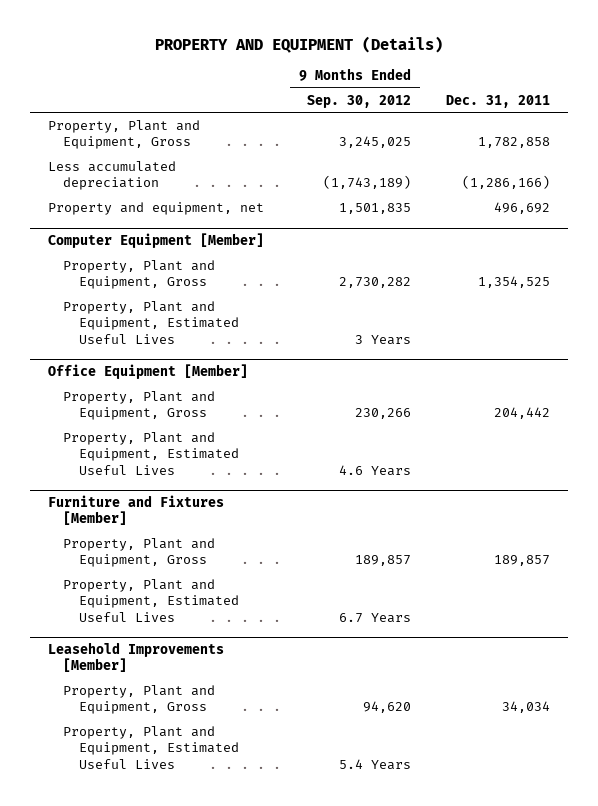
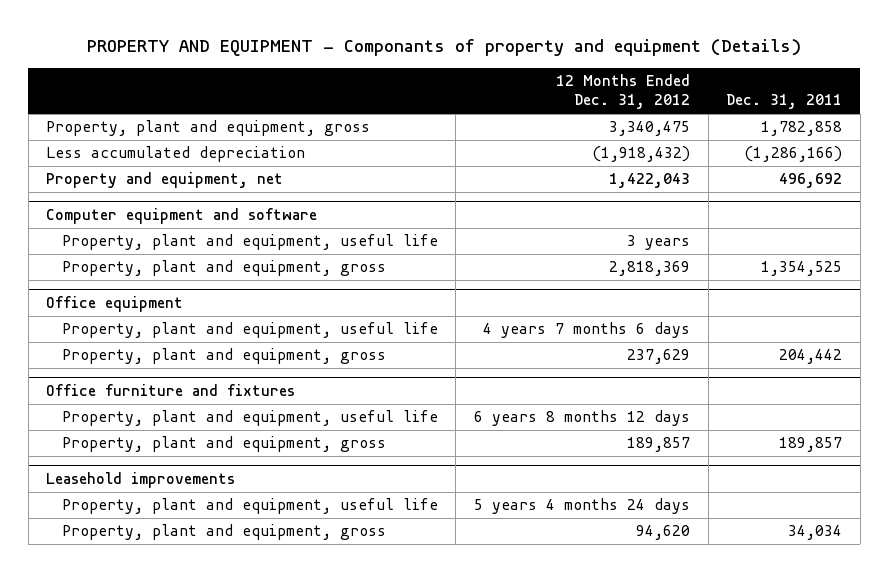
- PROPERTY AND EQUIPMENT (Details)
+ PROPERTY AND EQUIPMENT - Componants of property and equipment (Details)
- | 9 Months Ended Sep. 30, 2012 | Dec. 31, 2011
+ | 12 Months Ended Dec. 31, 2012 | Dec. 31, 2011
- Property, Plant and Equipment, Gross | 3,245,025 | 1,782,858
+ Property, plant and equipment, gross | 3,340,475 | 1,782,858
- Computer Equipment [Member]
- Property, Plant and Equipment, Gross | 2,730,282 | 1,354,525
- Property, Plant and Equipment, Estimated Useful Lives | 3 Years |
- Office Equipment [Member]
- Property, Plant and Equipment, Gross | 230,266 | 204,442
- Property, Plant and Equipment, Estimated Useful Lives | 4.6 Years |
- Furniture and Fixtures [Member]
- Property, Plant and Equipment, Gross | 189,857 | 189,857
- Property, Plant and Equipment, Estimated Useful Lives | 6.7 Years |
- Leasehold Improvements [Member]
- Property, Plant and Equipment, Gross | 94,620 | 34,034
- Property, Plant and Equipment, Estimated Useful Lives | 5.4 Years |
+ Computer equipment and software
+ Property, plant and equipment, useful life | 3 years |
+ Property, plant and equipment, gross | 2,818,369 | 1,354,525
+ Office equipment
+ Property, plant and equipment, useful life | 4 years 7 months 6 days |
+ Property, plant and equipment, gross | 237,629 | 204,442
+ Office furniture and fixtures
+ Property, plant and equipment, useful life | 6 years 8 months 12 days |
+ Property, plant and equipment, gross | 189,857 | 189,857
+ Leasehold improvements
+ Property, plant and equipment, useful life | 5 years 4 months 24 days |
+ Property, plant and equipment, gross | 94,620 | 34,034

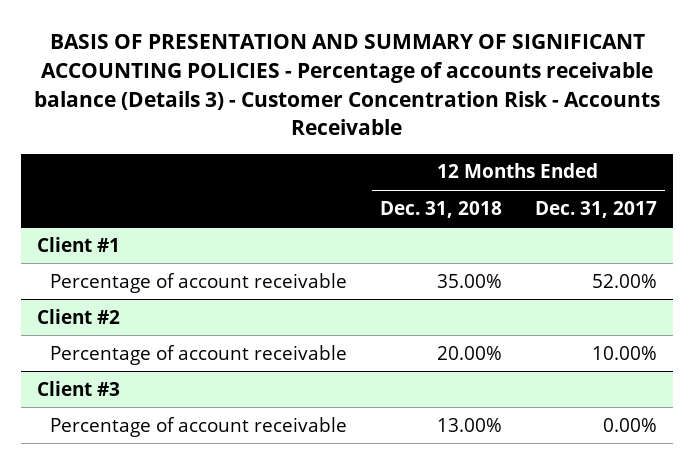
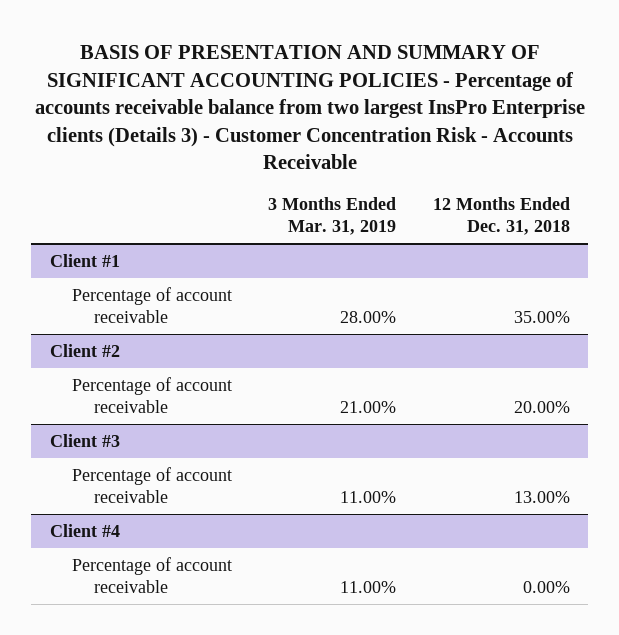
- BASIS OF PRESENTATION AND SUMMARY OF SIGNIFICANT ACCOUNTING POLICIES - Percentage of accounts receivable balance (Details 3) - Customer Concentration Risk - Accounts Receivable
+ BASIS OF PRESENTATION AND SUMMARY OF SIGNIFICANT ACCOUNTING POLICIES - Percentage of accounts receivable balance from two largest InsPro Enterprise clients (Details 3) - Customer Concentration Risk - Accounts Receivable
- | 12 Months Ended Dec. 31, 2018 | 12 Months Ended Dec. 31, 2017
+ | 3 Months Ended Mar. 31, 2019 | 12 Months Ended Dec. 31, 2018
+ Client #4
+ Percentage of account receivable | 11.00% | 0.00%

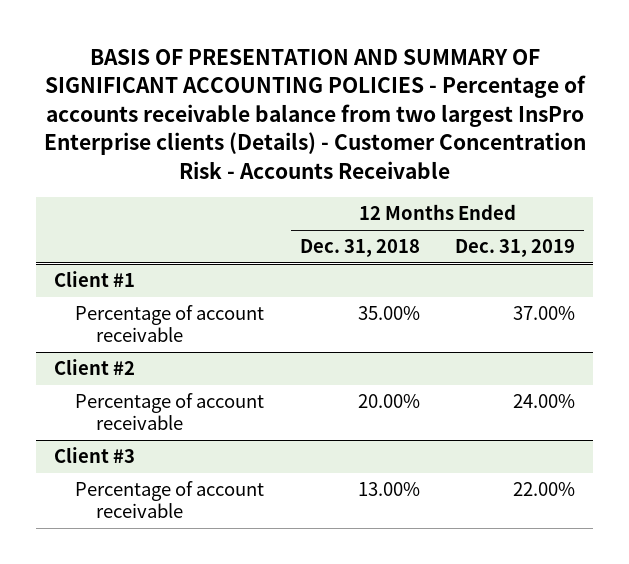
- BASIS OF PRESENTATION AND SUMMARY OF SIGNIFICANT ACCOUNTING POLICIES - Percentage of accounts receivable balance from two largest InsPro Enterprise clients (Details 3) - Customer Concentration Risk - Accounts Receivable
+ BASIS OF PRESENTATION AND SUMMARY OF SIGNIFICANT ACCOUNTING POLICIES - Percentage of accounts receivable balance from two largest InsPro Enterprise clients (Details) - Customer Concentration Risk - Accounts Receivable
- | 3 Months Ended Mar. 31, 2019 | 12 Months Ended Dec. 31, 2018
+ | 12 Months Ended Dec. 31, 2018 | 12 Months Ended Dec. 31, 2019
- Client #4
- Percentage of account receivable | 11.00% | 0.00%

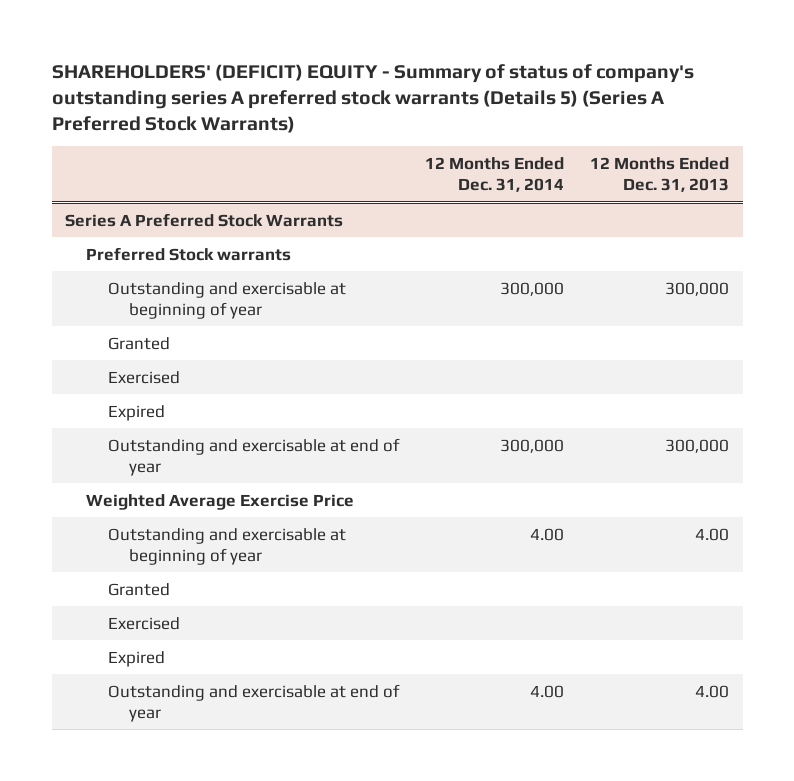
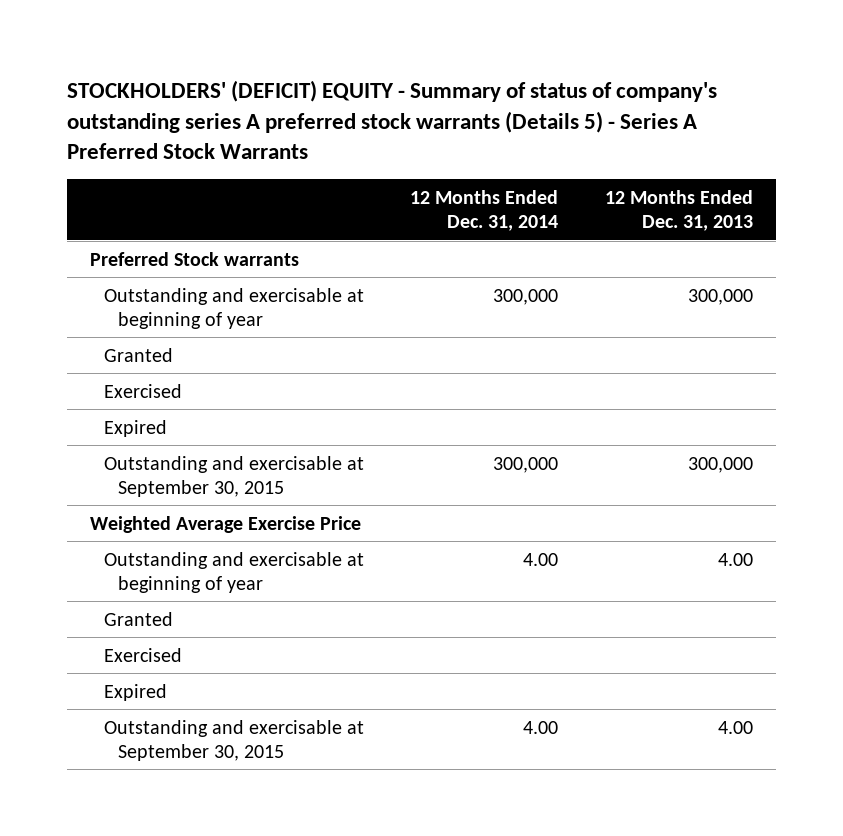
- SHAREHOLDERS' (DEFICIT) EQUITY - Summary of status of company's outstanding series A preferred stock warrants (Details 5) (Series A Preferred Stock Warrants)
+ STOCKHOLDERS' (DEFICIT) EQUITY - Summary of status of company's outstanding series A preferred stock warrants (Details 5) - Series A Preferred Stock Warrants
- Series A Preferred Stock Warrants
- Outstanding and exercisable at end of year | 300,000 | 300,000
+ Outstanding and exercisable at September 30, 2015 | 300,000 | 300,000
- Outstanding and exercisable at end of year | 4.00 | 4.00
+ Outstanding and exercisable at September 30, 2015 | 4.00 | 4.00

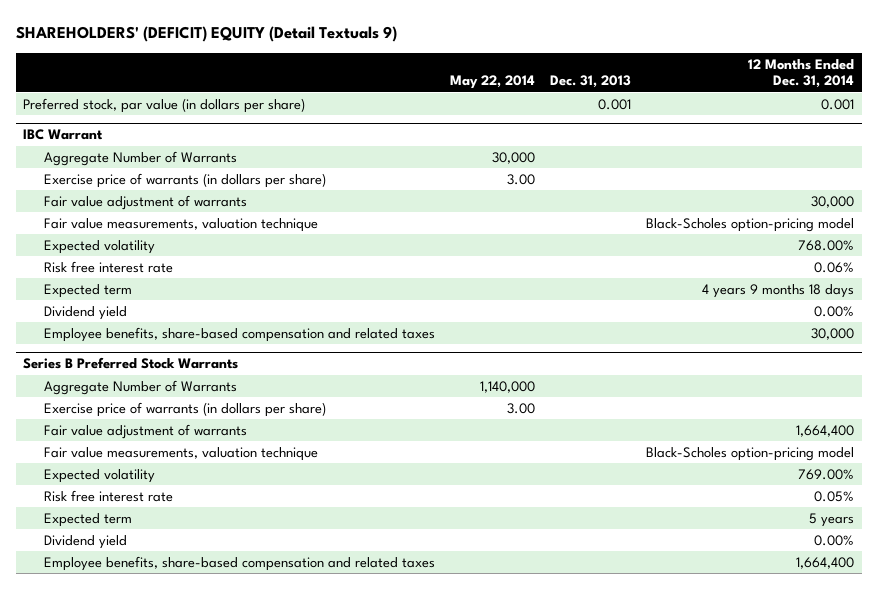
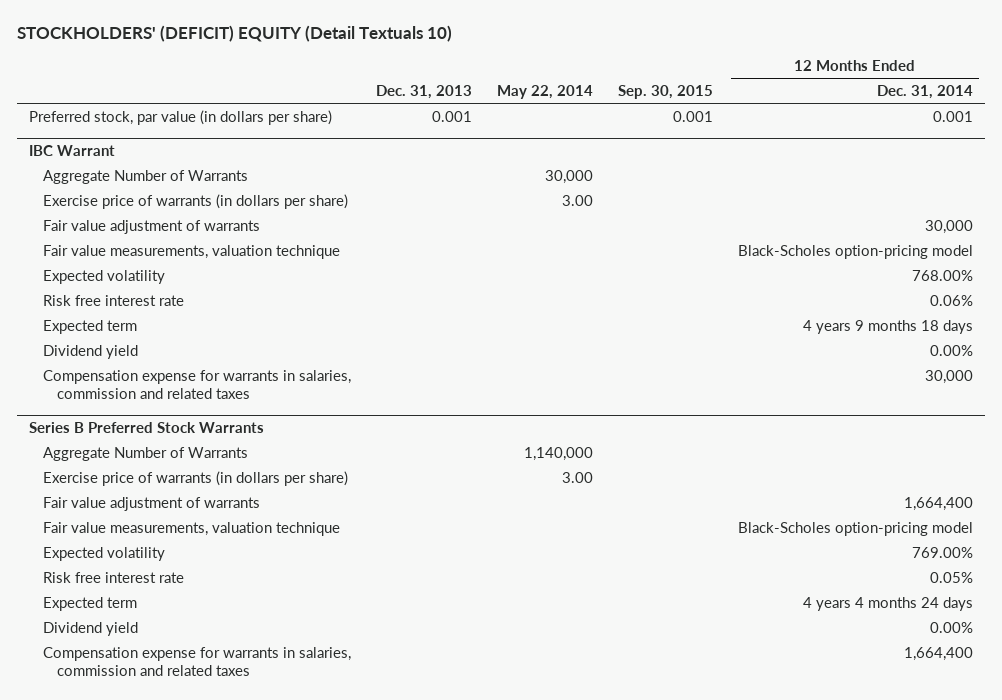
- SHAREHOLDERS' (DEFICIT) EQUITY (Detail Textuals 9)
+ STOCKHOLDERS' (DEFICIT) EQUITY (Detail Textuals 10)
- | May 22, 2014 | Dec. 31, 2013 | 12 Months Ended Dec. 31, 2014
+ | Dec. 31, 2013 | May 22, 2014 | Sep. 30, 2015 | 12 Months Ended Dec. 31, 2014
@ IBC Warrant
- Employee benefits, share-based compensation and related taxes | | | 30,000
+ Compensation expense for warrants in salaries, commission and related taxes | | | | 30,000
@ Series B Preferred Stock Warrants
- Expected term | | | 5 years
+ Expected term | | | | 4 years 4 months 24 days
- Employee benefits, share-based compensation and related taxes | | | 1,664,400
+ Compensation expense for warrants in salaries, commission and related taxes | | | | 1,664,400

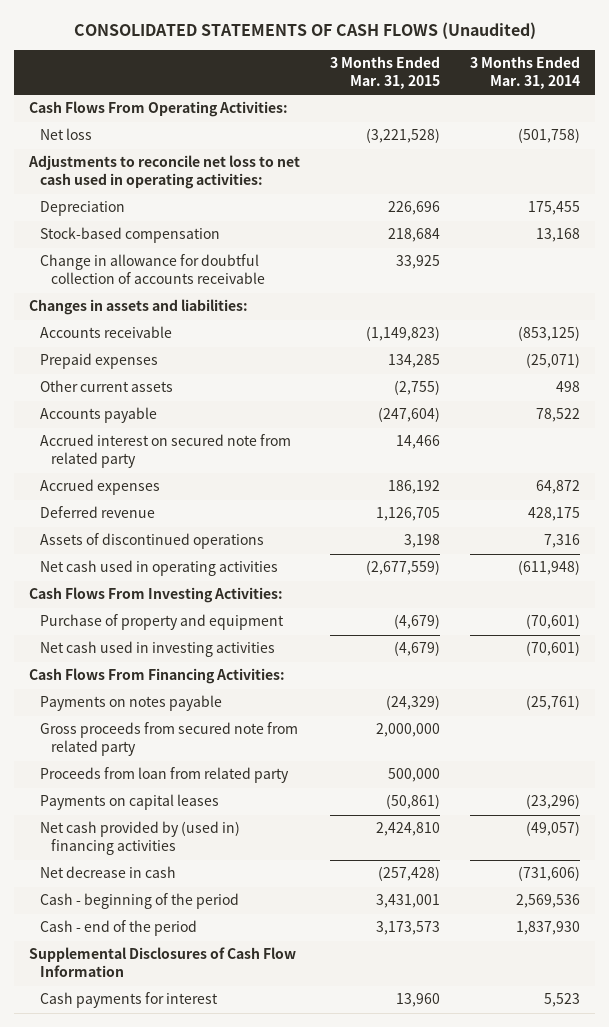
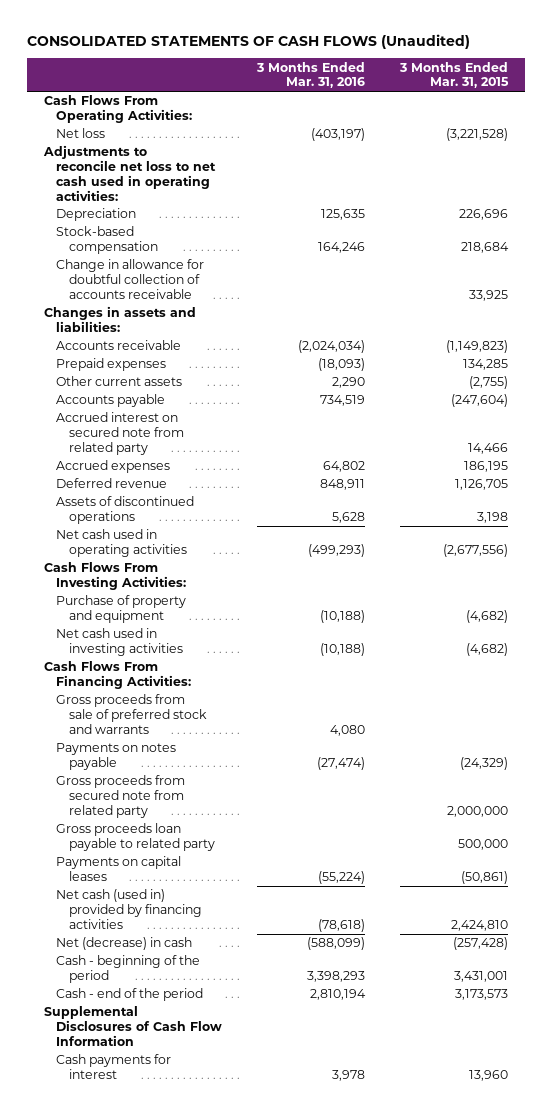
- | 3 Months Ended Mar. 31, 2015 | 3 Months Ended Mar. 31, 2014
+ | 3 Months Ended Mar. 31, 2016 | 3 Months Ended Mar. 31, 2015
- Accrued expenses | 186,192 | 64,872
+ Accrued expenses | 64,802 | 186,195
- Net cash used in operating activities | (2,677,559) | (611,948)
+ Net cash used in operating activities | (499,293) | (2,677,556)
- Purchase of property and equipment | (4,679) | (70,601)
- Net cash used in investing activities | (4,679) | (70,601)
+ Purchase of property and equipment | (10,188) | (4,682)
+ Net cash used in investing activities | (10,188) | (4,682)
+ Gross proceeds from sale of preferred stock and warrants | 4,080 |
- Proceeds from loan from related party | 500,000 |
+ Gross proceeds loan payable to related party | | 500,000
- Net cash provided by (used in) financing activities | 2,424,810 | (49,057)
- Net decrease in cash | (257,428) | (731,606)
+ Net cash (used in) provided by financing activities | (78,618) | 2,424,810
+ Net (decrease) in cash | (588,099) | (257,428)

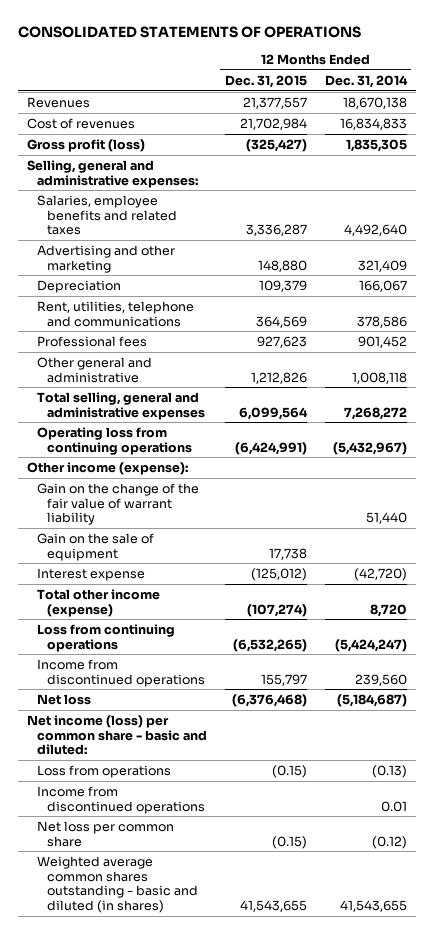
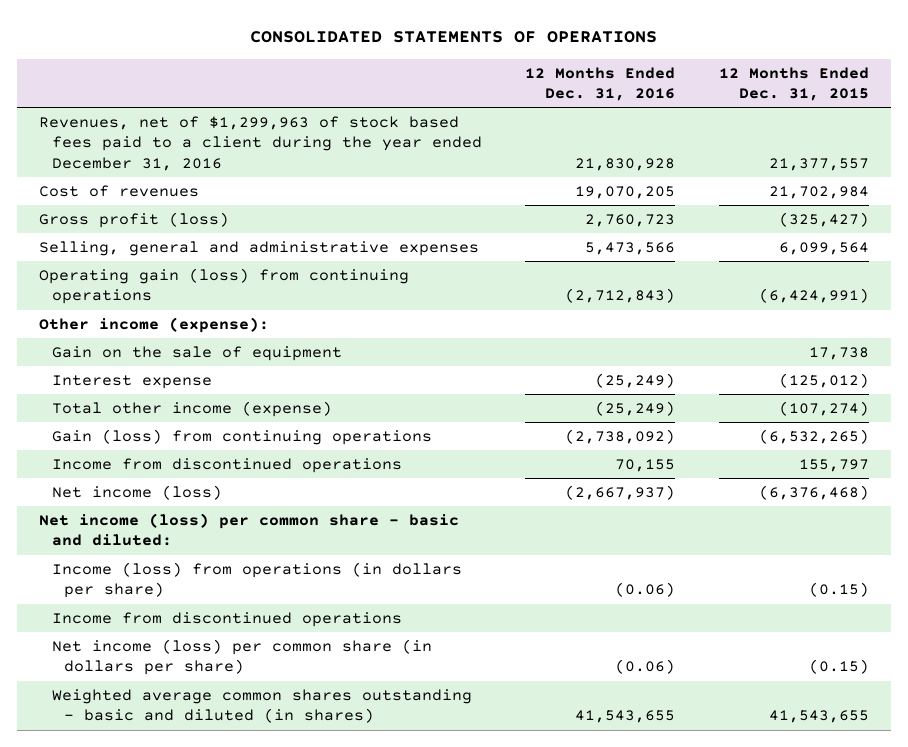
- | 12 Months Ended Dec. 31, 2015 | 12 Months Ended Dec. 31, 2014
+ | 12 Months Ended Dec. 31, 2016 | 12 Months Ended Dec. 31, 2015
- Revenues | 21,377,557 | 18,670,138
+ Revenues, net of $1,299,963 of stock based fees paid to a client during the year ended December 31, 2016 | 21,830,928 | 21,377,557
- Selling, general and administrative expenses:
- Salaries, employee benefits and related taxes | 3,336,287 | 4,492,640
- Advertising and other marketing | 148,880 | 321,409
- Depreciation | 109,379 | 166,067
- Rent, utilities, telephone and communications | 364,569 | 378,586
- Professional fees | 927,623 | 901,452
- Other general and administrative | 1,212,826 | 1,008,118
- Total selling, general and administrative expenses | 6,099,564 | 7,268,272
- Operating loss from continuing operations | (6,424,991) | (5,432,967)
+ Selling, general and administrative expenses | 5,473,566 | 6,099,564
+ Operating gain (loss) from continuing operations | (2,712,843) | (6,424,991)
- Gain on the change of the fair value of warrant liability | | 51,440
- Loss from continuing operations | (6,532,265) | (5,424,247)
+ Gain (loss) from continuing operations | (2,738,092) | (6,532,265)
- Net loss | (6,376,468) | (5,184,687)
+ Net income (loss) | (2,667,937) | (6,376,468)
- Loss from operations | (0.15) | (0.13)
+ Income (loss) from operations (in dollars per share) | (0.06) | (0.15)
- Net loss per common share | (0.15) | (0.12)
+ Net income (loss) per common share (in dollars per share) | (0.06) | (0.15)

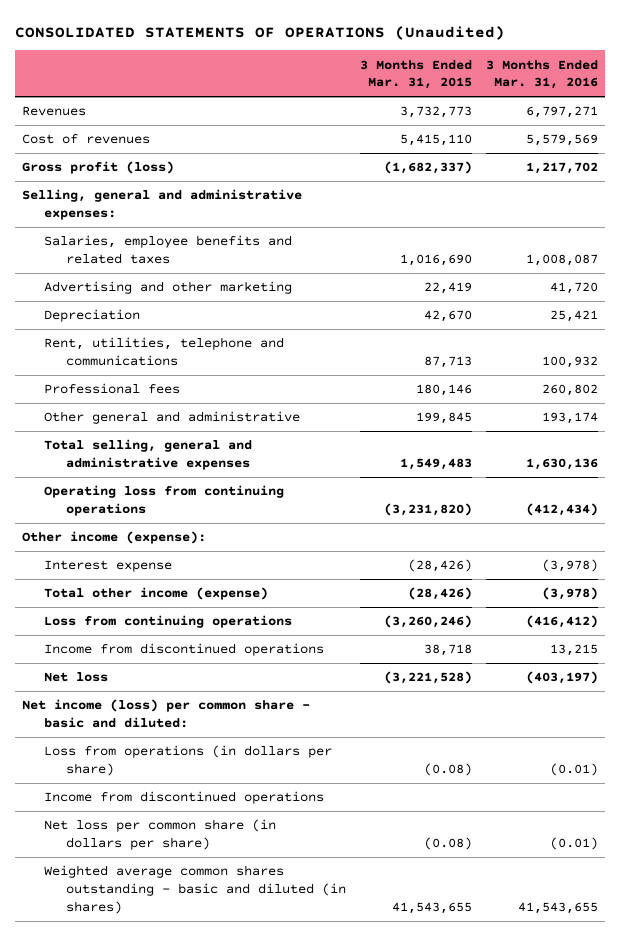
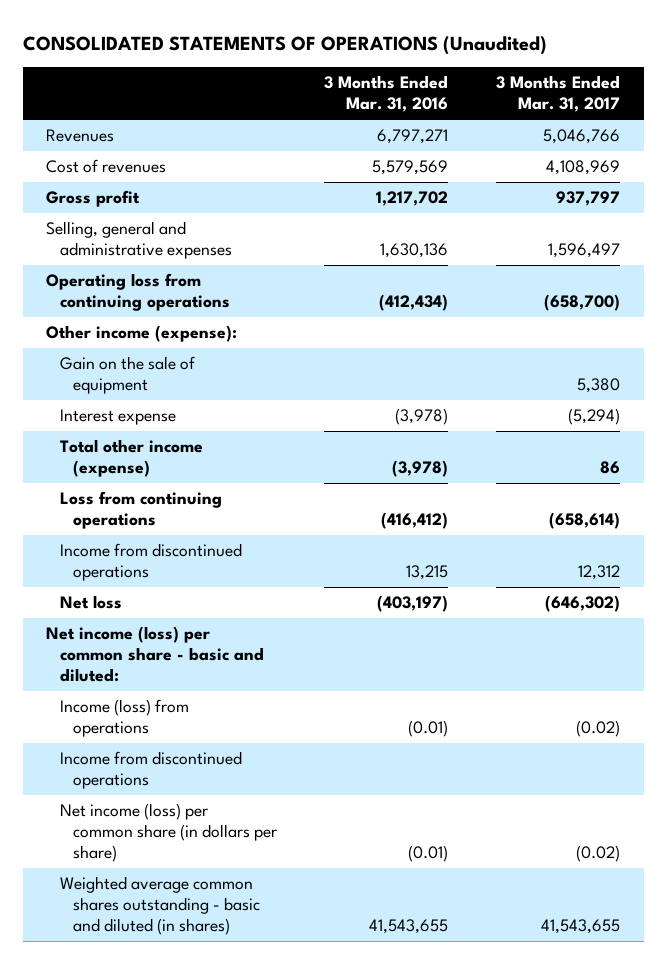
- | 3 Months Ended Mar. 31, 2015 | 3 Months Ended Mar. 31, 2016
+ | 3 Months Ended Mar. 31, 2016 | 3 Months Ended Mar. 31, 2017
- Gross profit (loss) | (1,682,337) | 1,217,702
- Selling, general and administrative expenses:
- Salaries, employee benefits and related taxes | 1,016,690 | 1,008,087
- Advertising and other marketing | 22,419 | 41,720
- Depreciation | 42,670 | 25,421
- Rent, utilities, telephone and communications | 87,713 | 100,932
- Professional fees | 180,146 | 260,802
- Other general and administrative | 199,845 | 193,174
- Total selling, general and administrative expenses | 1,549,483 | 1,630,136
+ Gross profit | 1,217,702 | 937,797
+ Selling, general and administrative expenses | 1,630,136 | 1,596,497
+ Gain on the sale of equipment | | 5,380
- Loss from operations (in dollars per share) | (0.08) | (0.01)
+ Income (loss) from operations | (0.01) | (0.02)
- Net loss per common share (in dollars per share) | (0.08) | (0.01)
+ Net income (loss) per common share (in dollars per share) | (0.01) | (0.02)

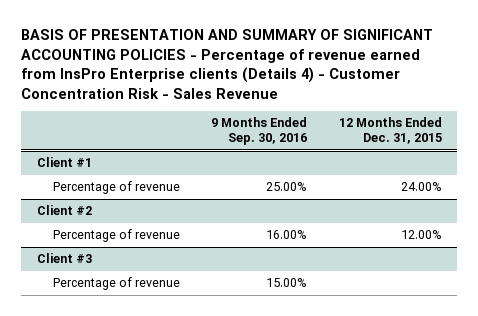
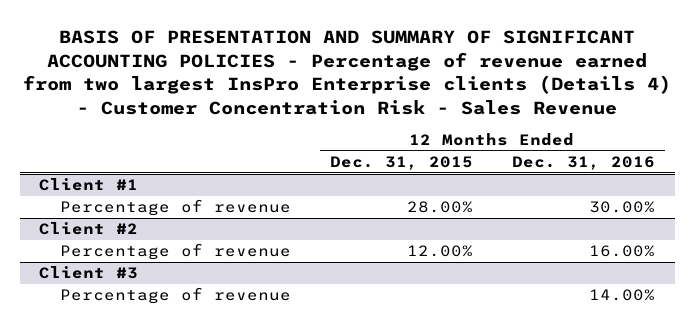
- BASIS OF PRESENTATION AND SUMMARY OF SIGNIFICANT ACCOUNTING POLICIES - Percentage of revenue earned from InsPro Enterprise clients (Details 4) - Customer Concentration Risk - Sales Revenue
+ BASIS OF PRESENTATION AND SUMMARY OF SIGNIFICANT ACCOUNTING POLICIES - Percentage of revenue earned from two largest InsPro Enterprise clients (Details 4) - Customer Concentration Risk - Sales Revenue
- | 9 Months Ended Sep. 30, 2016 | 12 Months Ended Dec. 31, 2015
+ | 12 Months Ended Dec. 31, 2015 | 12 Months Ended Dec. 31, 2016
@ Client #1
- Percentage of revenue | 25.00% | 24.00%
+ Percentage of revenue | 28.00% | 30.00%

